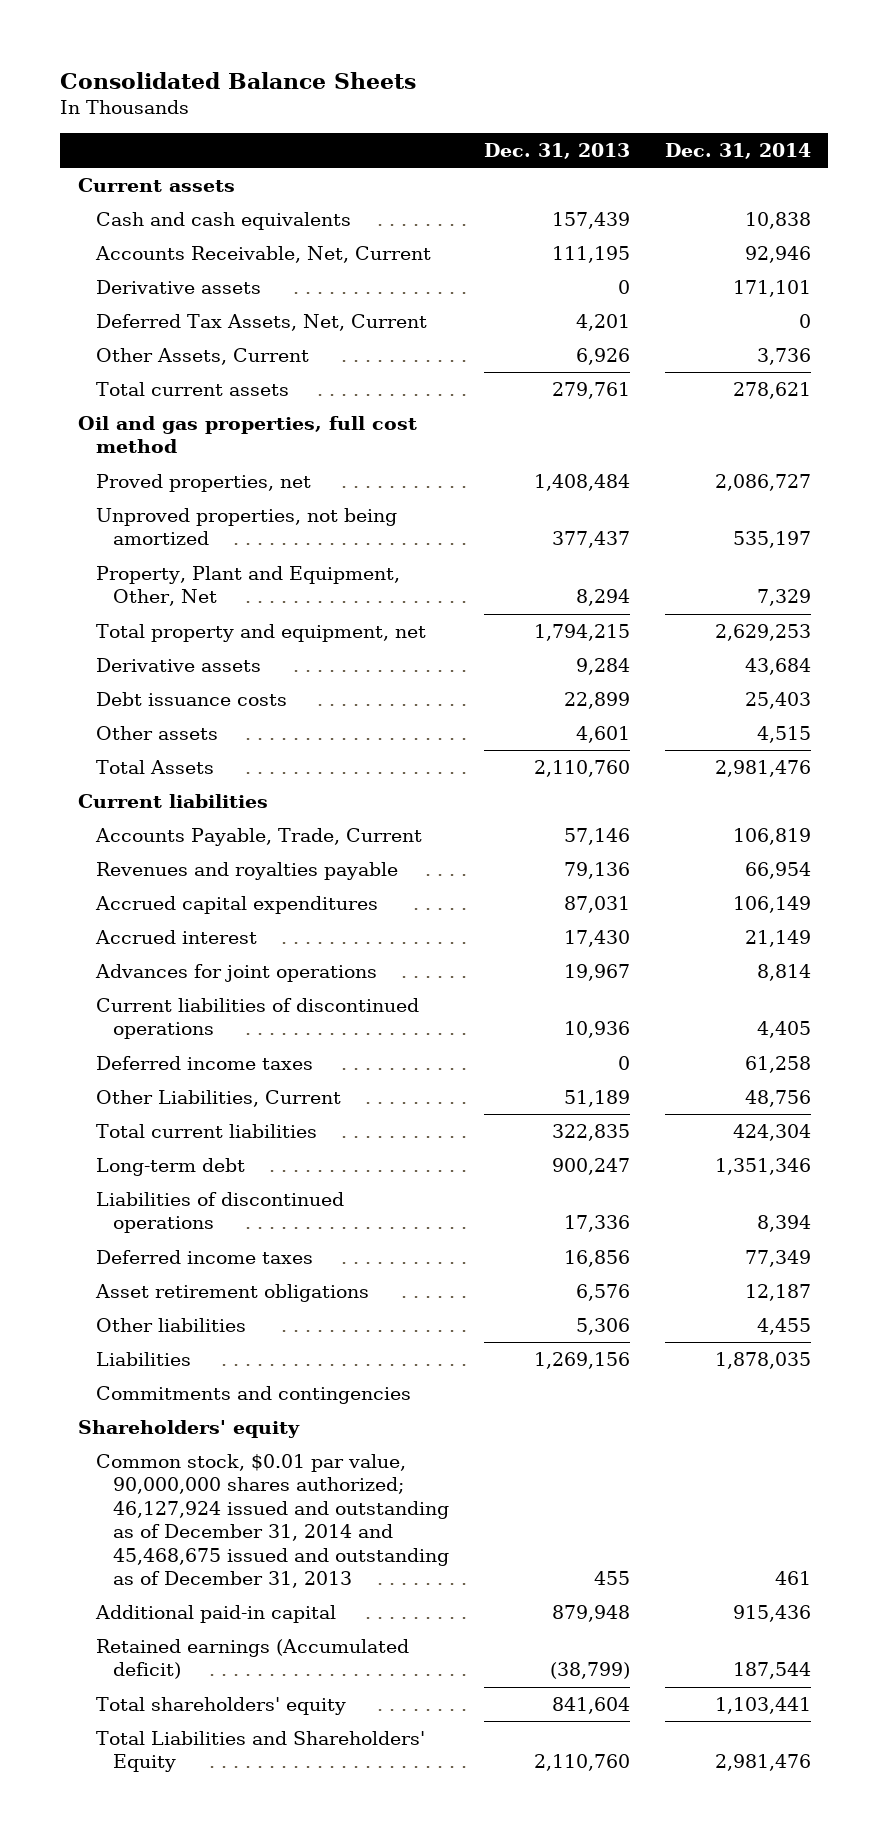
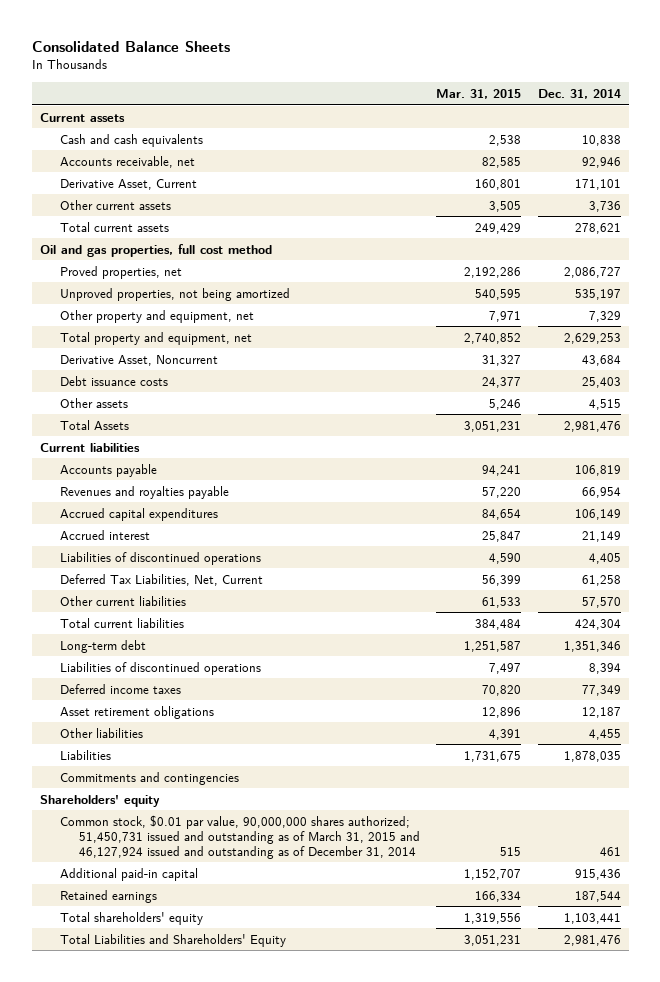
- | Dec. 31, 2013 | Dec. 31, 2014
+ | Mar. 31, 2015 | Dec. 31, 2014
- Accounts Receivable, Net, Current | 111,195 | 92,946
- Derivative assets | 0 | 171,101
- Deferred Tax Assets, Net, Current | 4,201 | 0
- Other Assets, Current | 6,926 | 3,736
+ Accounts receivable, net | 82,585 | 92,946
+ Derivative Asset, Current | 160,801 | 171,101
+ Other current assets | 3,505 | 3,736
- Property, Plant and Equipment, Other, Net | 8,294 | 7,329
+ Other property and equipment, net | 7,971 | 7,329
- Derivative assets | 9,284 | 43,684
+ Derivative Asset, Noncurrent | 31,327 | 43,684
- Accounts Payable, Trade, Current | 57,146 | 106,819
+ Accounts payable | 94,241 | 106,819
- Advances for joint operations | 19,967 | 8,814
- Current liabilities of discontinued operations | 10,936 | 4,405
- Deferred income taxes | 0 | 61,258
- Other Liabilities, Current | 51,189 | 48,756
+ Liabilities of discontinued operations | 4,590 | 4,405
+ Deferred Tax Liabilities, Net, Current | 56,399 | 61,258
+ Other current liabilities | 61,533 | 57,570
- Common stock, $0.01 par value, 90,000,000 shares authorized; 46,127,924 issued and outstanding as of December 31, 2014 and 45,468,675 issued and outstanding as of December 31, 2013 | 455 | 461
+ Common stock, $0.01 par value, 90,000,000 shares authorized; 51,450,731 issued and outstanding as of March 31, 2015 and 46,127,924 issued and outstanding as of December 31, 2014 | 515 | 461
- Retained earnings (Accumulated deficit) | (38,799) | 187,544
+ Retained earnings | 166,334 | 187,544

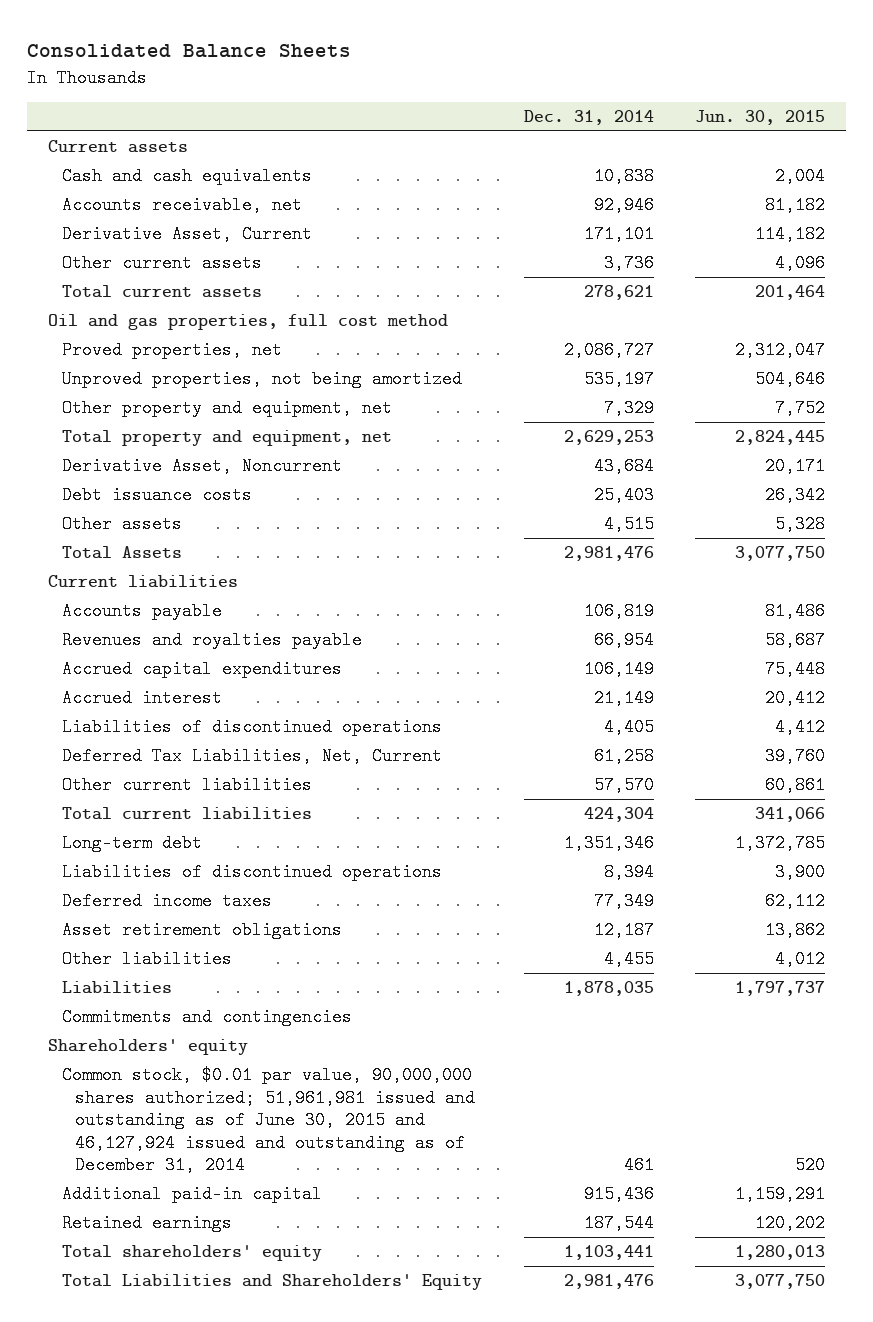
- | Mar. 31, 2015 | Dec. 31, 2014
+ | Dec. 31, 2014 | Jun. 30, 2015
- Common stock, $0.01 par value, 90,000,000 shares authorized; 51,450,731 issued and outstanding as of March 31, 2015 and 46,127,924 issued and outstanding as of December 31, 2014 | 515 | 461
+ Common stock, $0.01 par value, 90,000,000 shares authorized; 51,961,981 issued and outstanding as of June 30, 2015 and 46,127,924 issued and outstanding as of December 31, 2014 | 461 | 520

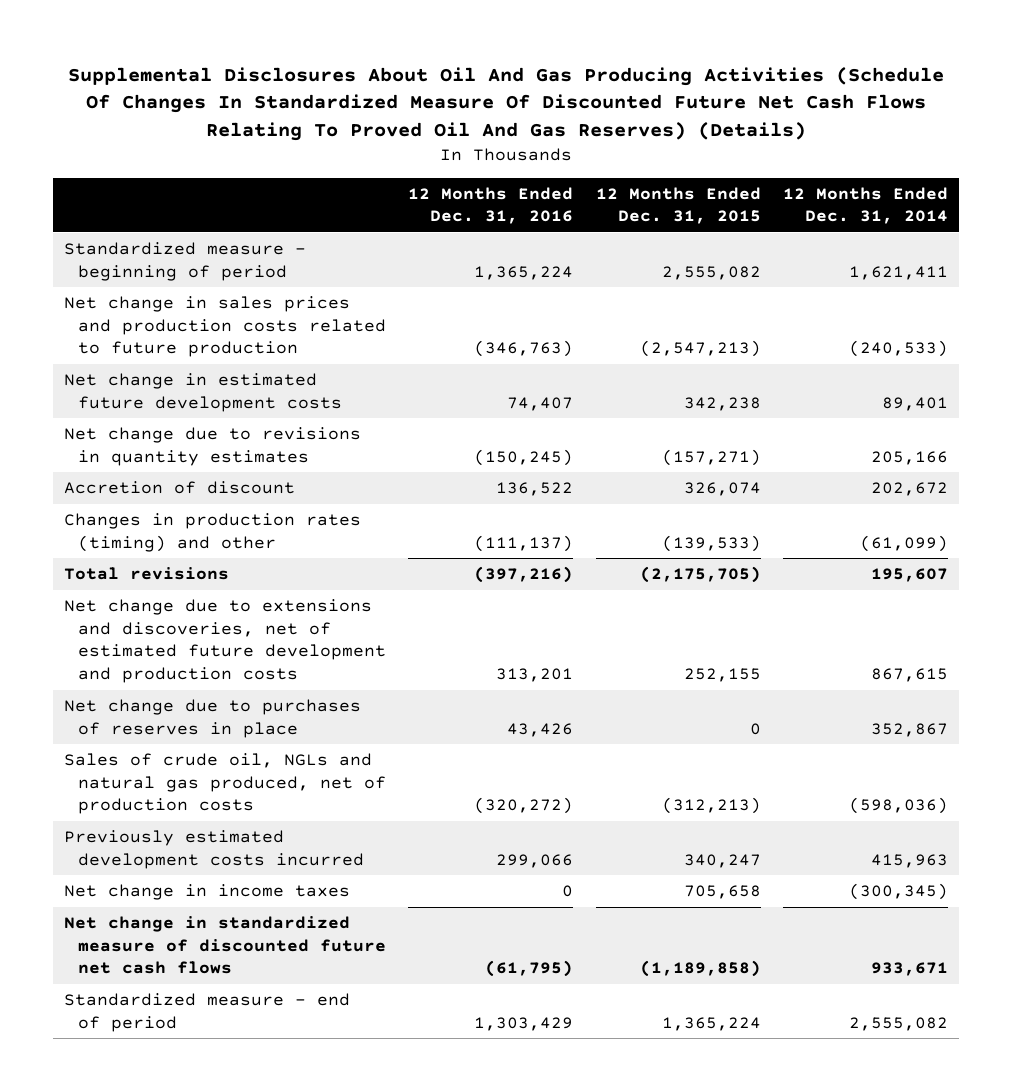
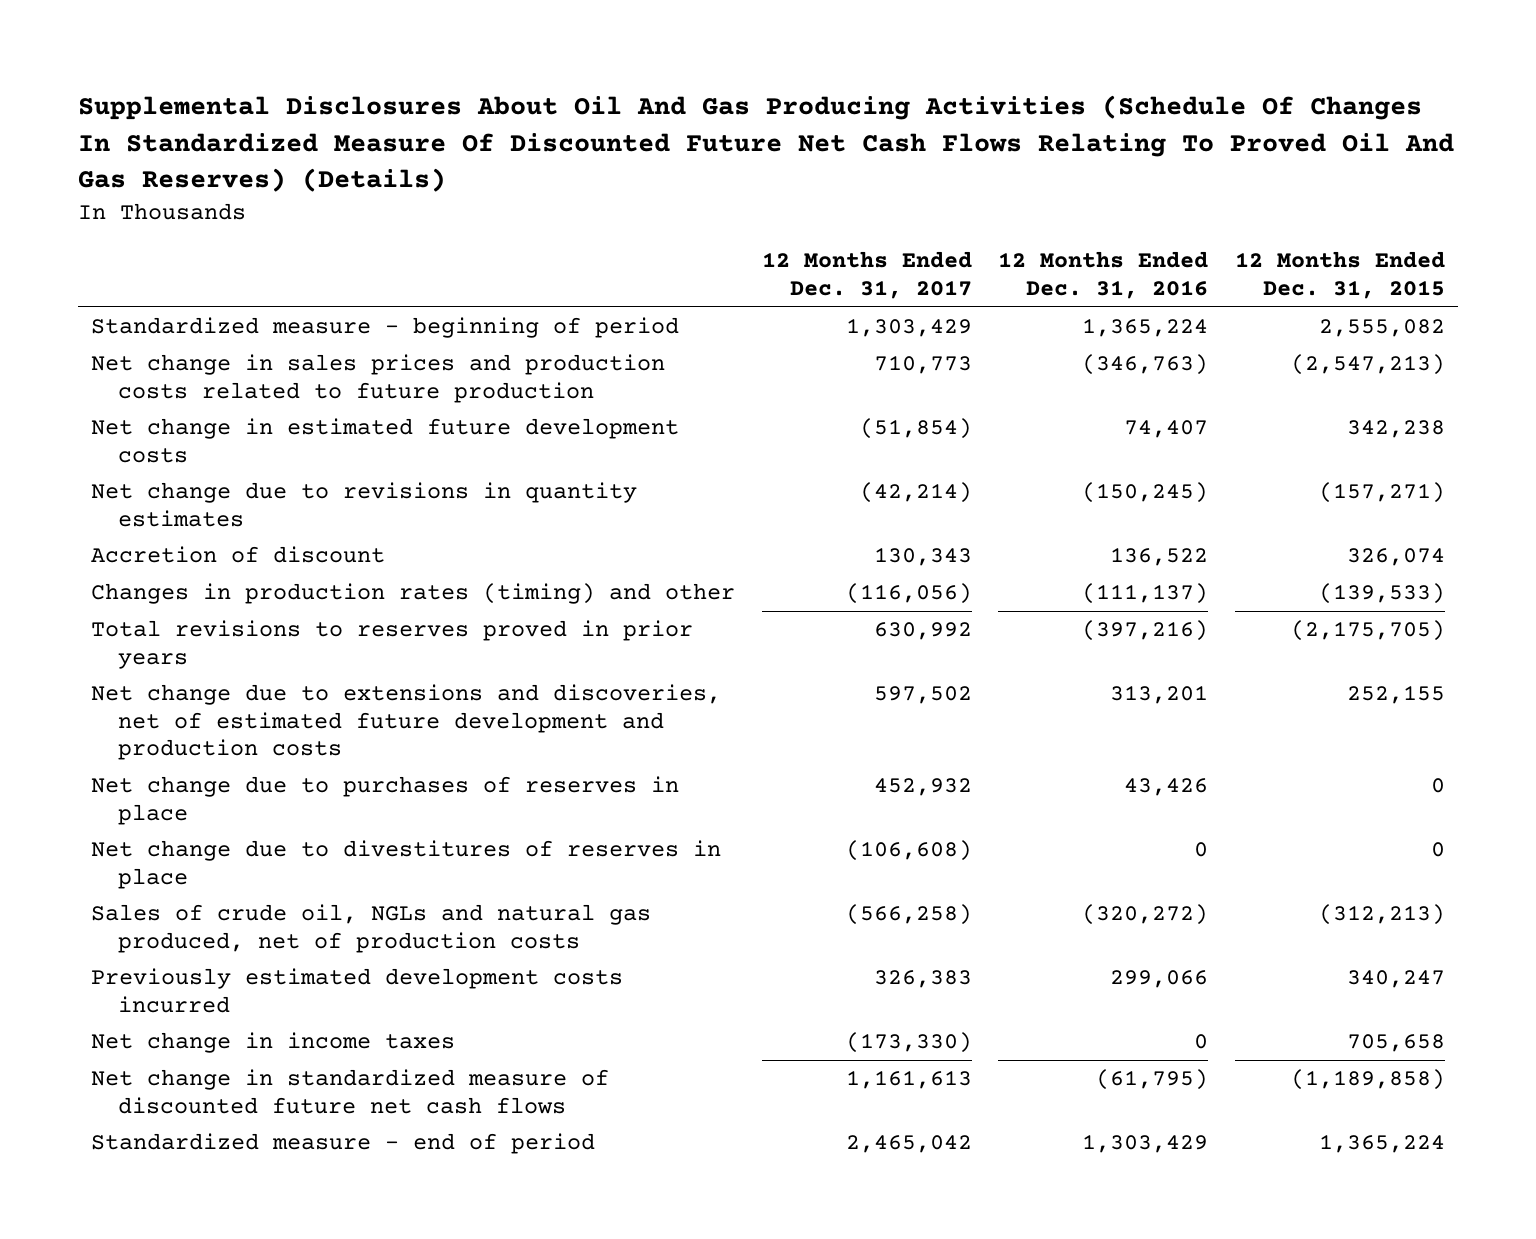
- | 12 Months Ended Dec. 31, 2016 | 12 Months Ended Dec. 31, 2015 | 12 Months Ended Dec. 31, 2014
+ | 12 Months Ended Dec. 31, 2017 | 12 Months Ended Dec. 31, 2016 | 12 Months Ended Dec. 31, 2015
- Total revisions | (397,216) | (2,175,705) | 195,607
+ Total revisions to reserves proved in prior years | 630,992 | (397,216) | (2,175,705)
+ Net change due to divestitures of reserves in place | (106,608) | 0 | 0

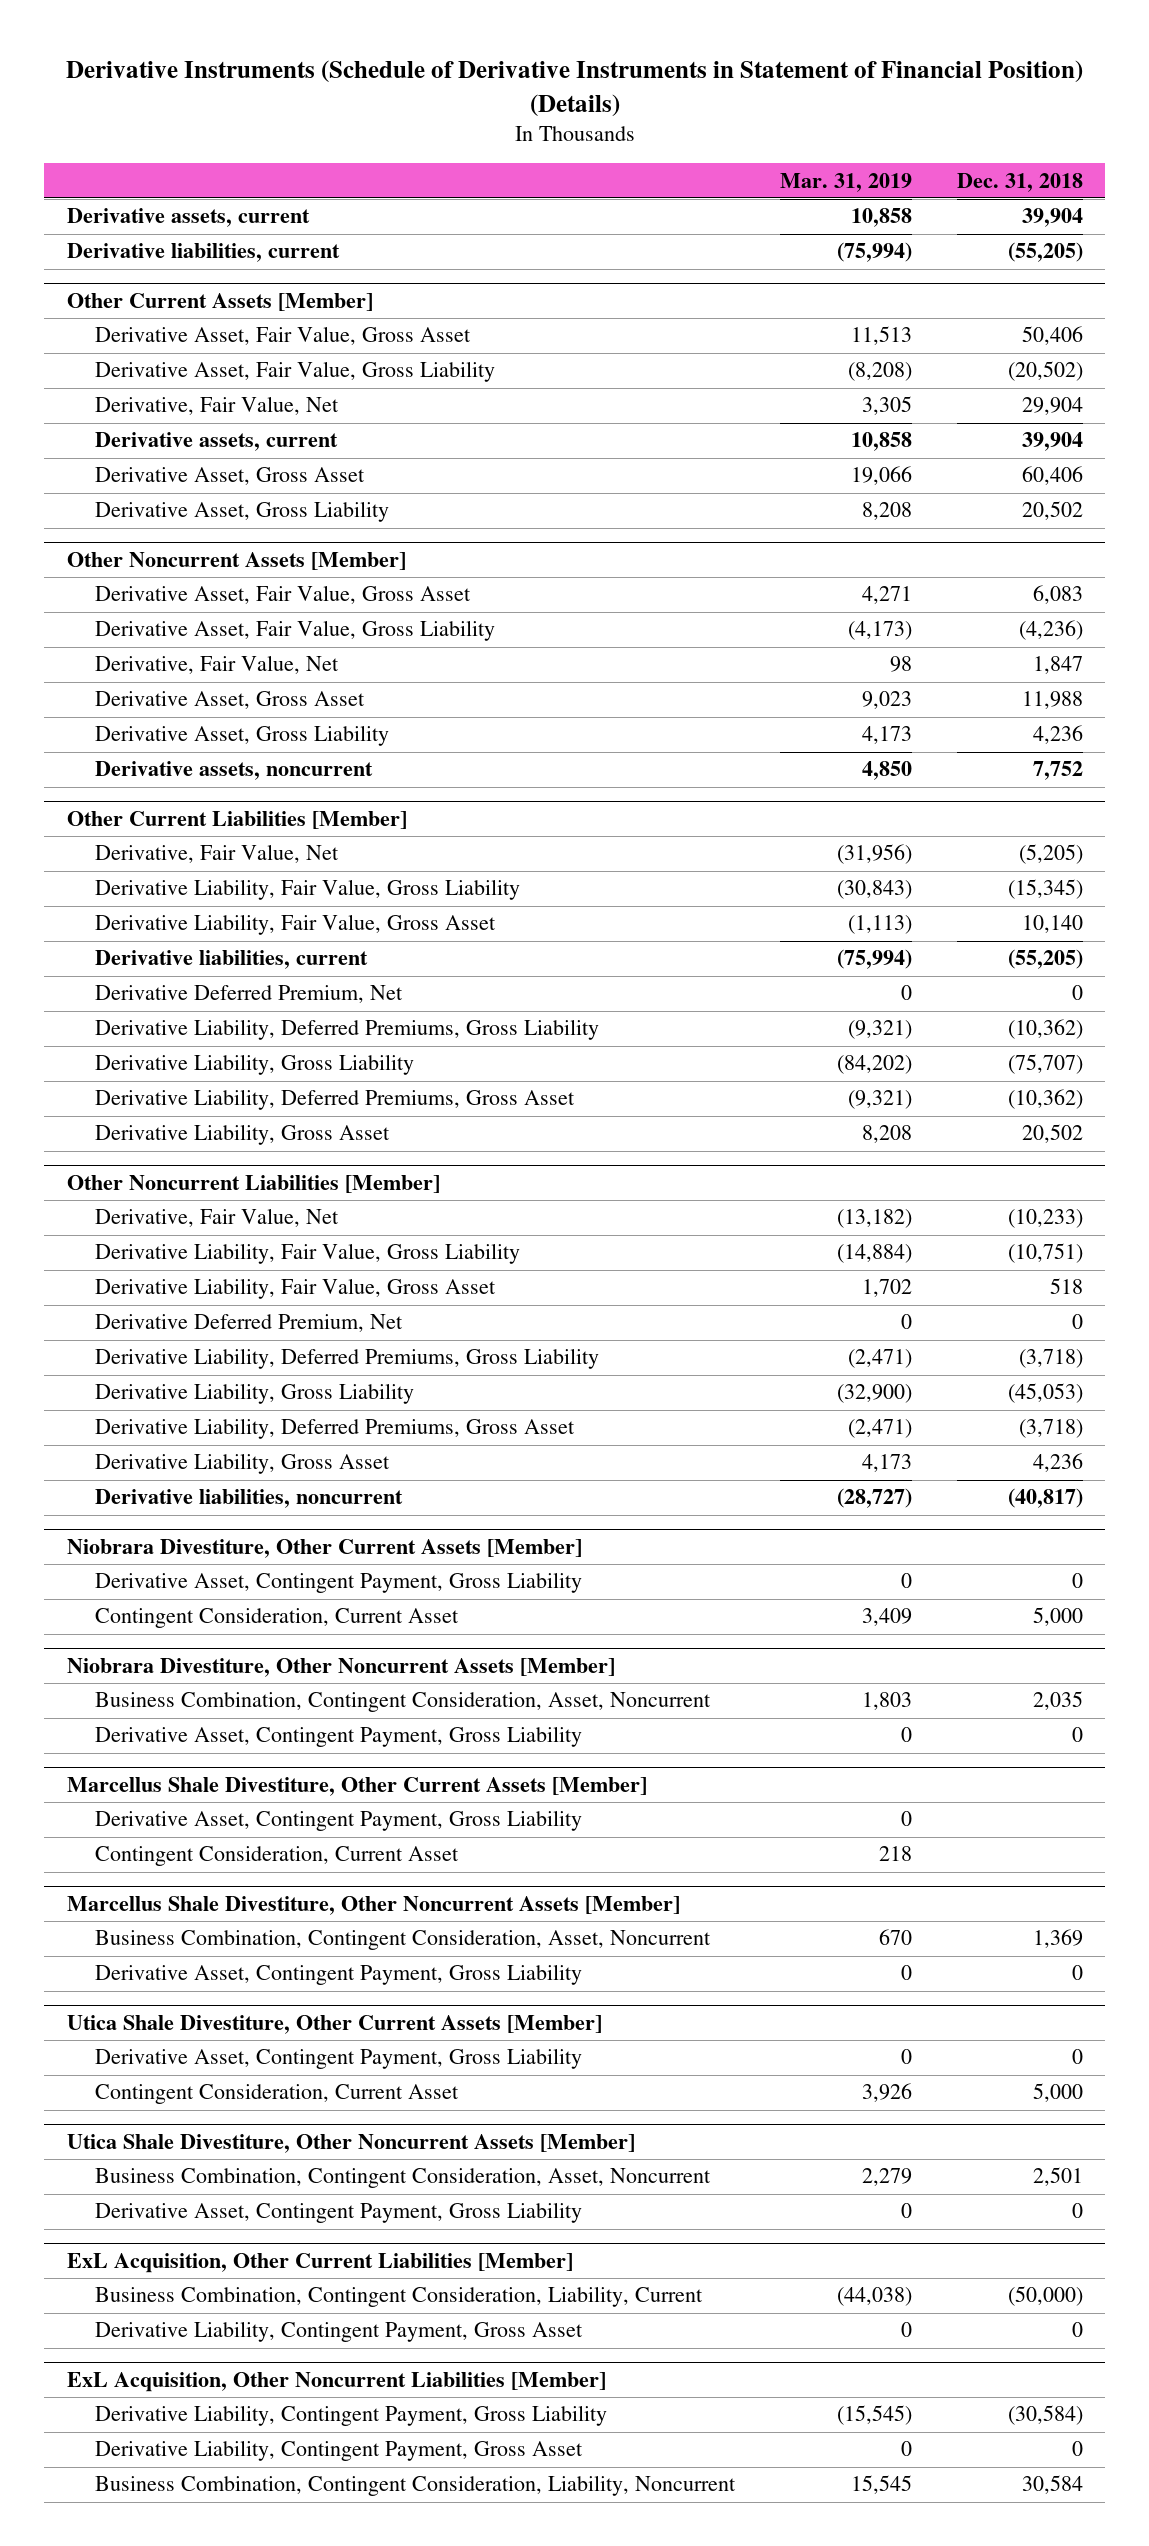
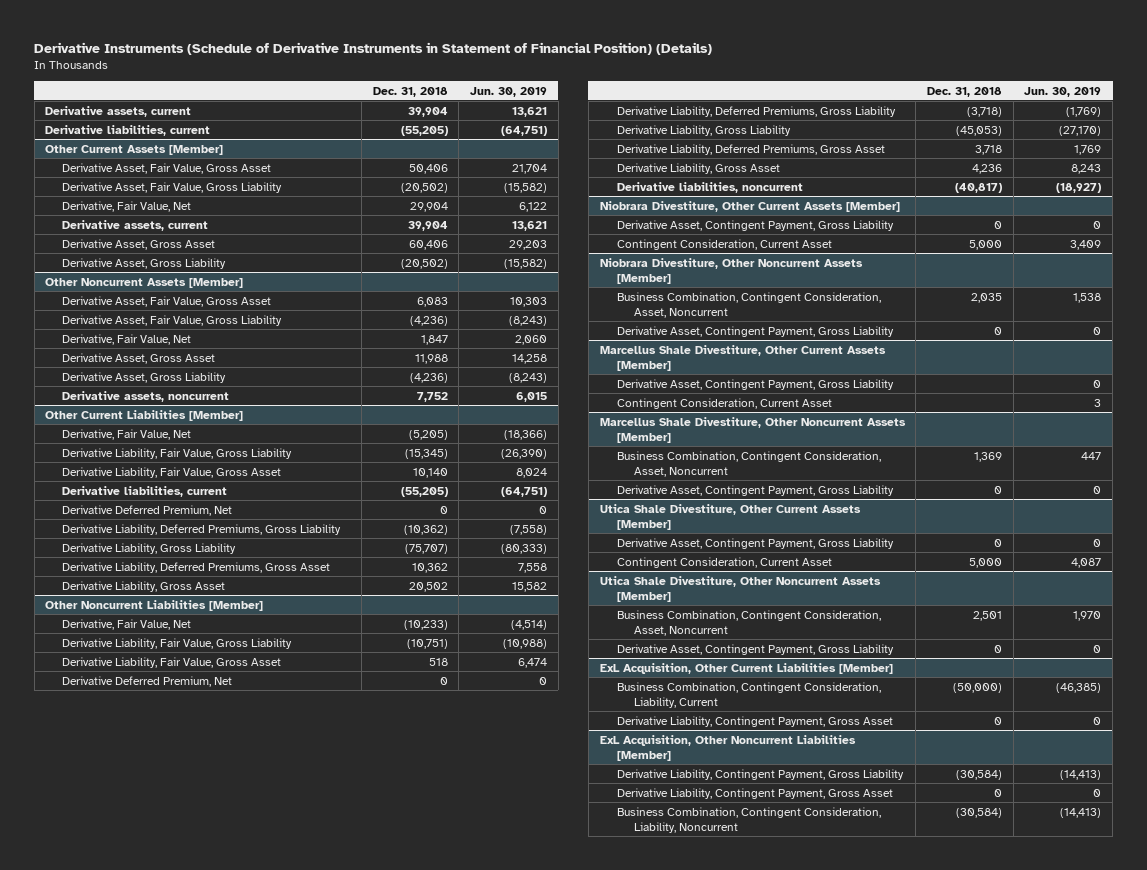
- | Mar. 31, 2019 | Dec. 31, 2018
+ | Dec. 31, 2018 | Jun. 30, 2019
@ Other Current Assets [Member]
- Derivative Asset, Gross Liability | 8,208 | 20,502
+ Derivative Asset, Gross Liability | (20,502) | (15,582)
@ Other Noncurrent Assets [Member]
- Derivative Asset, Gross Liability | 4,173 | 4,236
+ Derivative Asset, Gross Liability | (4,236) | (8,243)
@ Other Current Liabilities [Member]
- Derivative Liability, Deferred Premiums, Gross Asset | (9,321) | (10,362)
+ Derivative Liability, Deferred Premiums, Gross Asset | 10,362 | 7,558
@ Other Noncurrent Liabilities [Member]
- Derivative Liability, Deferred Premiums, Gross Asset | (2,471) | (3,718)
+ Derivative Liability, Deferred Premiums, Gross Asset | 3,718 | 1,769
@ ExL Acquisition, Other Noncurrent Liabilities [Member]
- Business Combination, Contingent Consideration, Liability, Noncurrent | 15,545 | 30,584
+ Business Combination, Contingent Consideration, Liability, Noncurrent | (30,584) | (14,413)

